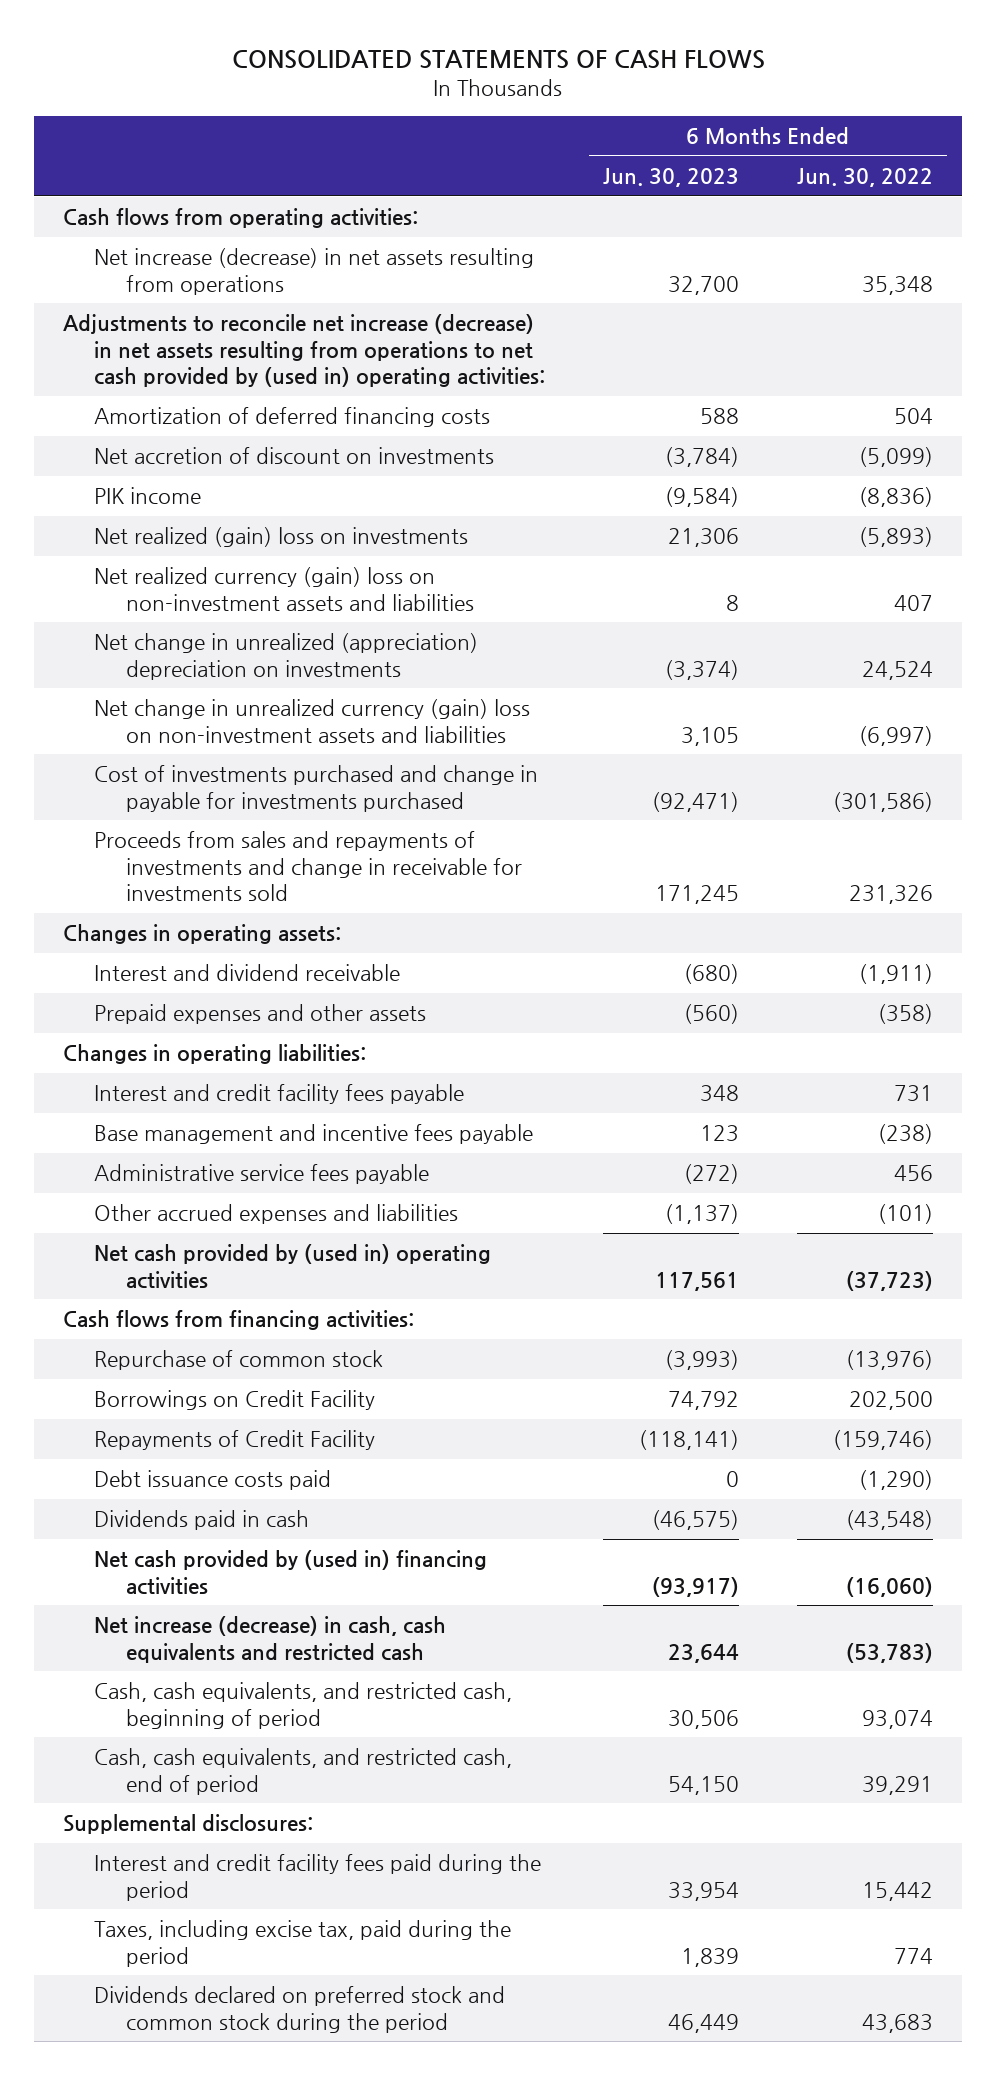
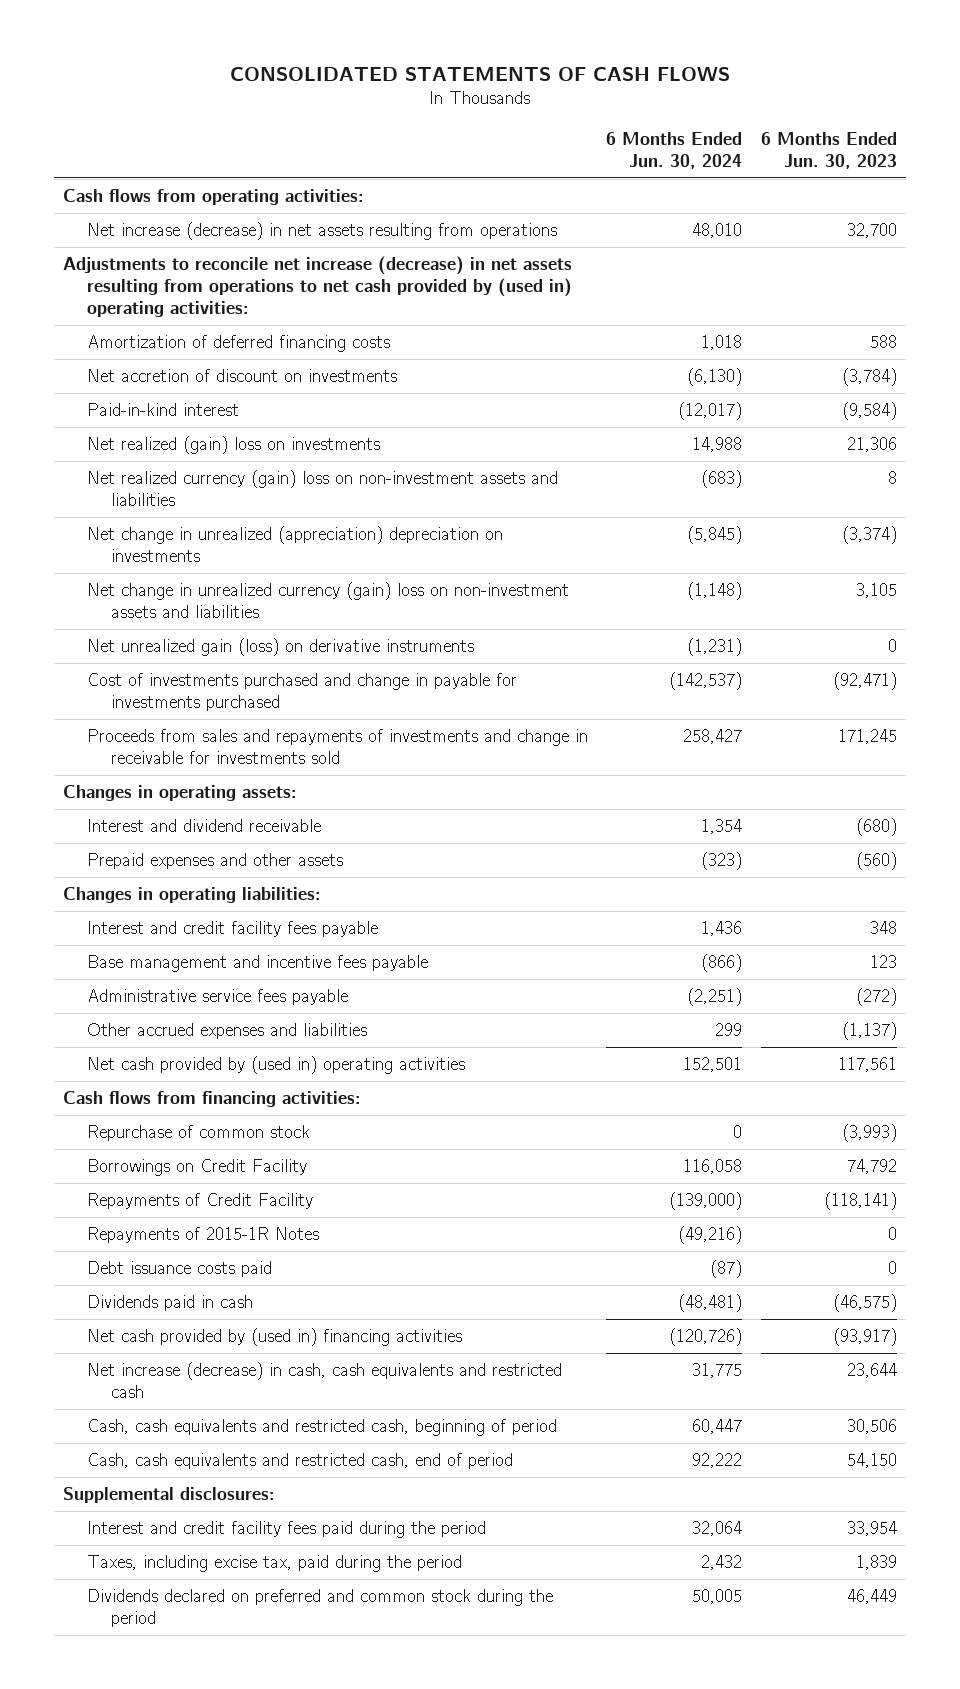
- | 6 Months Ended Jun. 30, 2023 | 6 Months Ended Jun. 30, 2022
+ | 6 Months Ended Jun. 30, 2024 | 6 Months Ended Jun. 30, 2023
- PIK income | (9,584) | (8,836)
+ Paid-in-kind interest | (12,017) | (9,584)
+ Net unrealized gain (loss) on derivative instruments | (1,231) | 0
+ Repayments of 2015-1R Notes | (49,216) | 0
- Cash, cash equivalents, and restricted cash, beginning of period | 30,506 | 93,074
- Cash, cash equivalents, and restricted cash, end of period | 54,150 | 39,291
+ Cash, cash equivalents and restricted cash, beginning of period | 60,447 | 30,506
+ Cash, cash equivalents and restricted cash, end of period | 92,222 | 54,150
- Dividends declared on preferred stock and common stock during the period | 46,449 | 43,683
+ Dividends declared on preferred and common stock during the period | 50,005 | 46,449

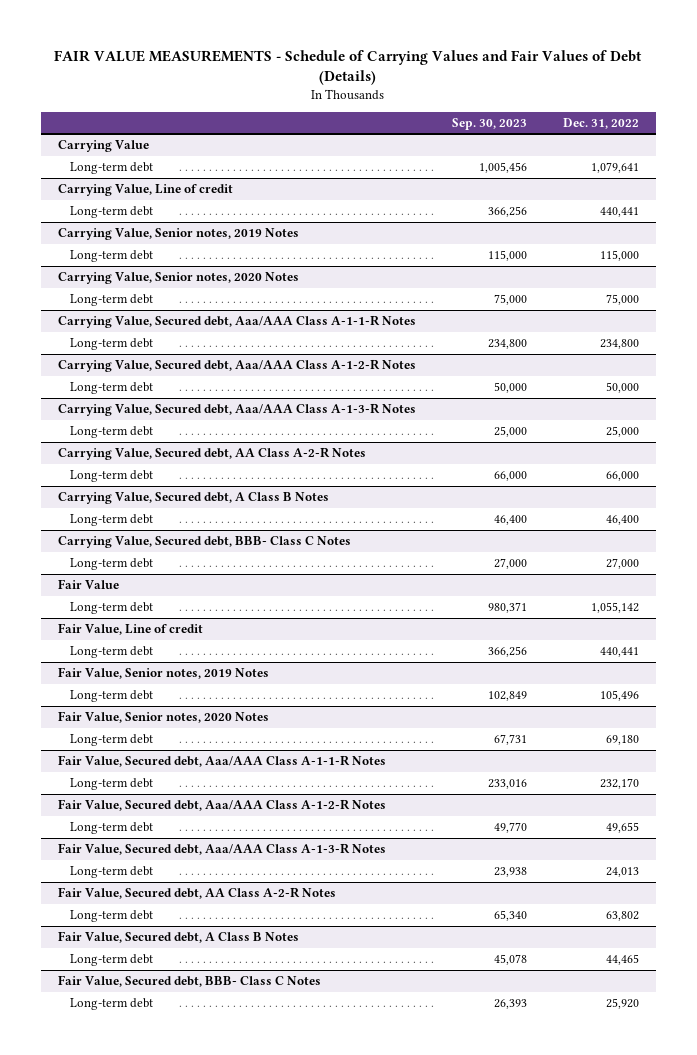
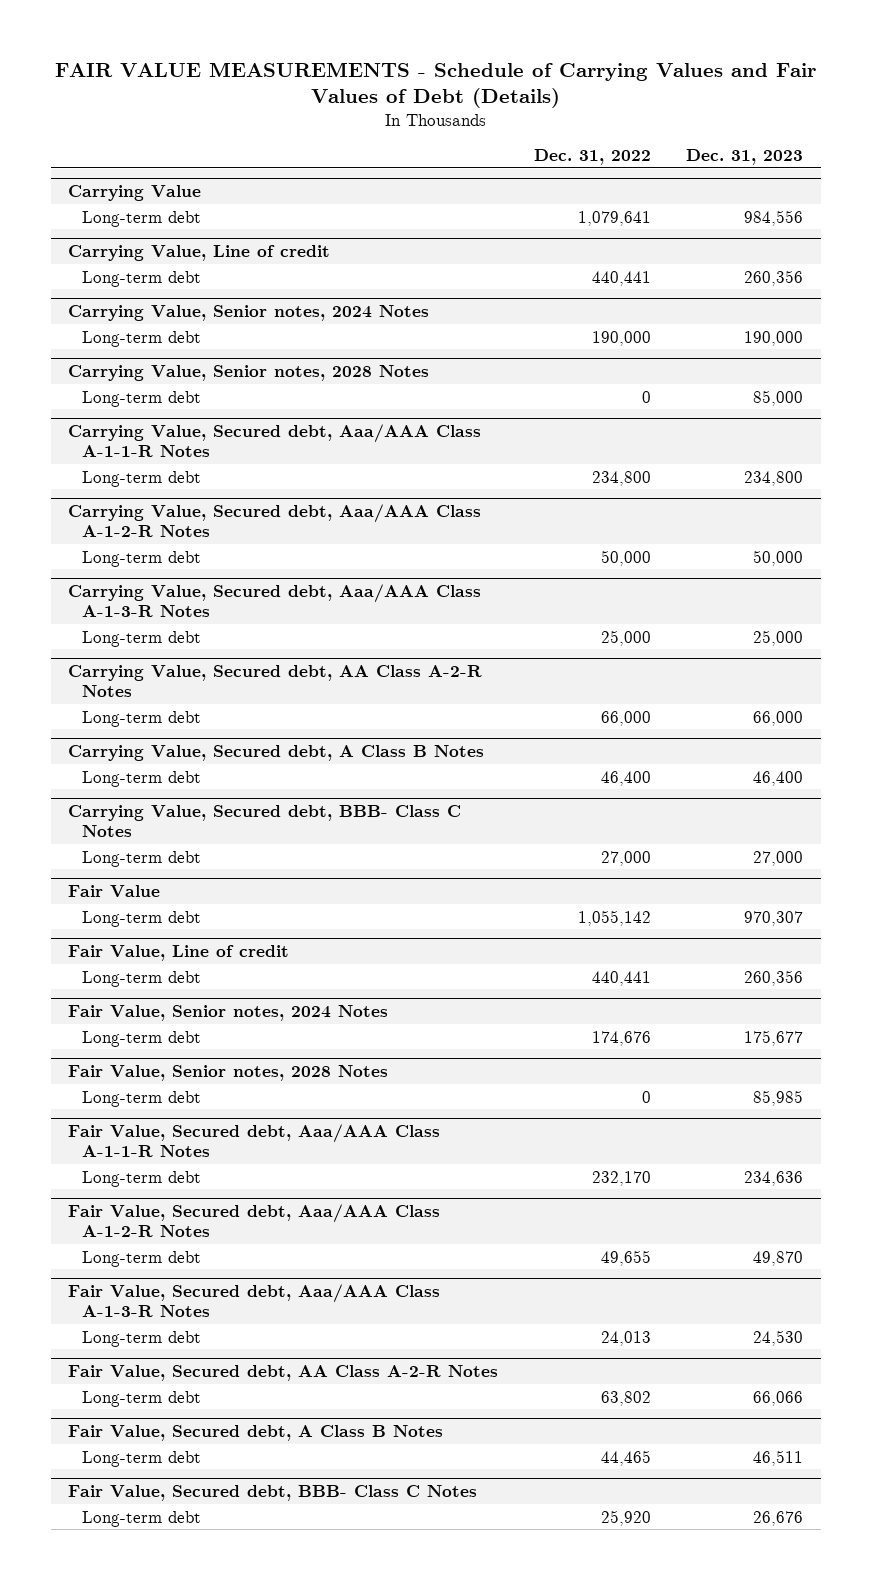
- | Sep. 30, 2023 | Dec. 31, 2022
+ | Dec. 31, 2022 | Dec. 31, 2023
- Carrying Value, Senior notes, 2019 Notes
- Long-term debt | 115,000 | 115,000
- Carrying Value, Senior notes, 2020 Notes
- Long-term debt | 75,000 | 75,000
+ Carrying Value, Senior notes, 2024 Notes
+ Long-term debt | 190,000 | 190,000
+ Carrying Value, Senior notes, 2028 Notes
+ Long-term debt | 0 | 85,000
- Fair Value, Senior notes, 2019 Notes
- Long-term debt | 102,849 | 105,496
- Fair Value, Senior notes, 2020 Notes
- Long-term debt | 67,731 | 69,180
+ Fair Value, Senior notes, 2024 Notes
+ Long-term debt | 174,676 | 175,677
+ Fair Value, Senior notes, 2028 Notes
+ Long-term debt | 0 | 85,985

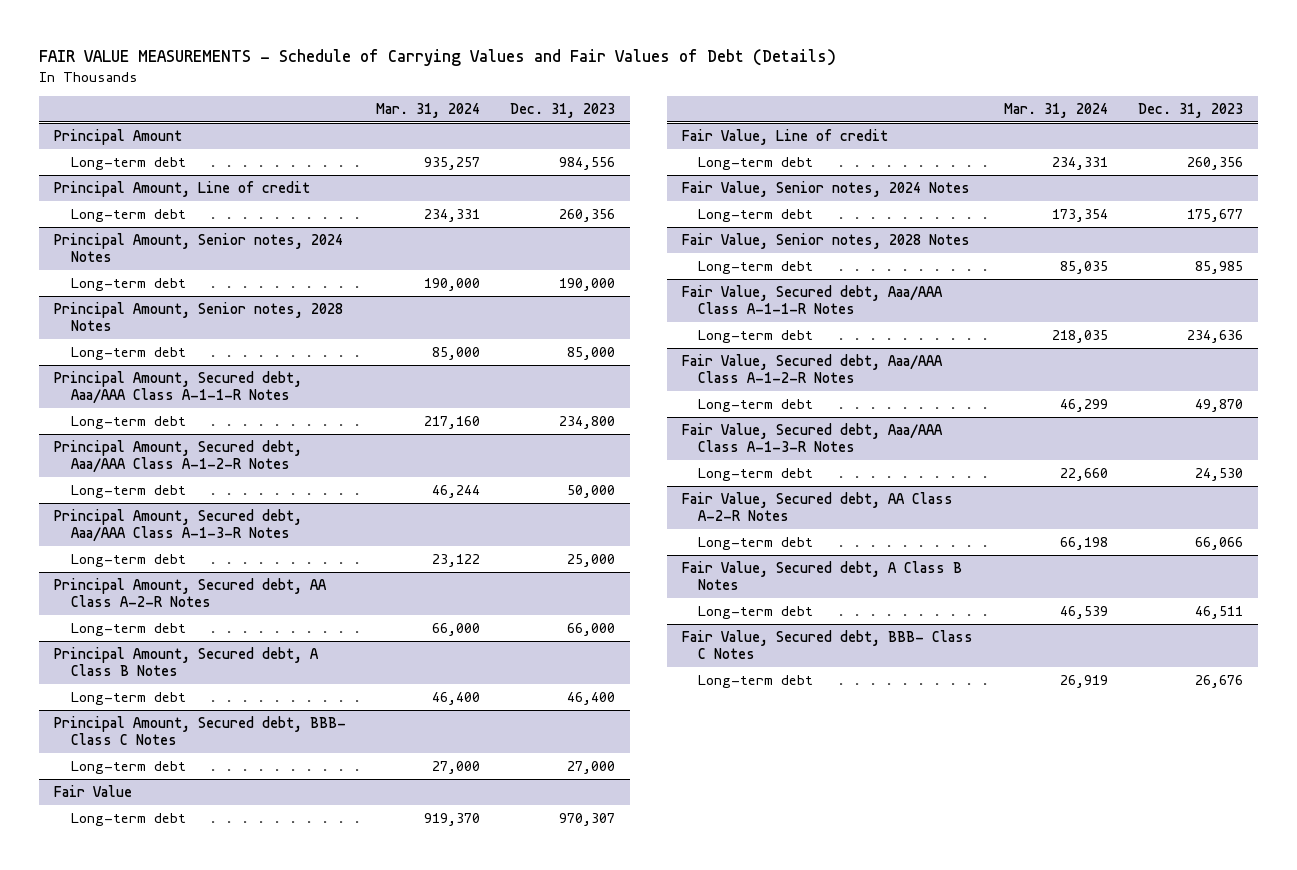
- | Dec. 31, 2022 | Dec. 31, 2023
+ | Mar. 31, 2024 | Dec. 31, 2023
- Carrying Value
+ Principal Amount
- Carrying Value, Line of credit
+ Principal Amount, Line of credit
- Carrying Value, Senior notes, 2024 Notes
+ Principal Amount, Senior notes, 2024 Notes
- Carrying Value, Senior notes, 2028 Notes
+ Principal Amount, Senior notes, 2028 Notes
- Carrying Value, Secured debt, Aaa/AAA Class A-1-1-R Notes
+ Principal Amount, Secured debt, Aaa/AAA Class A-1-1-R Notes
- Carrying Value, Secured debt, Aaa/AAA Class A-1-2-R Notes
+ Principal Amount, Secured debt, Aaa/AAA Class A-1-2-R Notes
- Carrying Value, Secured debt, Aaa/AAA Class A-1-3-R Notes
+ Principal Amount, Secured debt, Aaa/AAA Class A-1-3-R Notes
- Carrying Value, Secured debt, AA Class A-2-R Notes
+ Principal Amount, Secured debt, AA Class A-2-R Notes
- Carrying Value, Secured debt, A Class B Notes
+ Principal Amount, Secured debt, A Class B Notes
- Carrying Value, Secured debt, BBB- Class C Notes
+ Principal Amount, Secured debt, BBB- Class C Notes

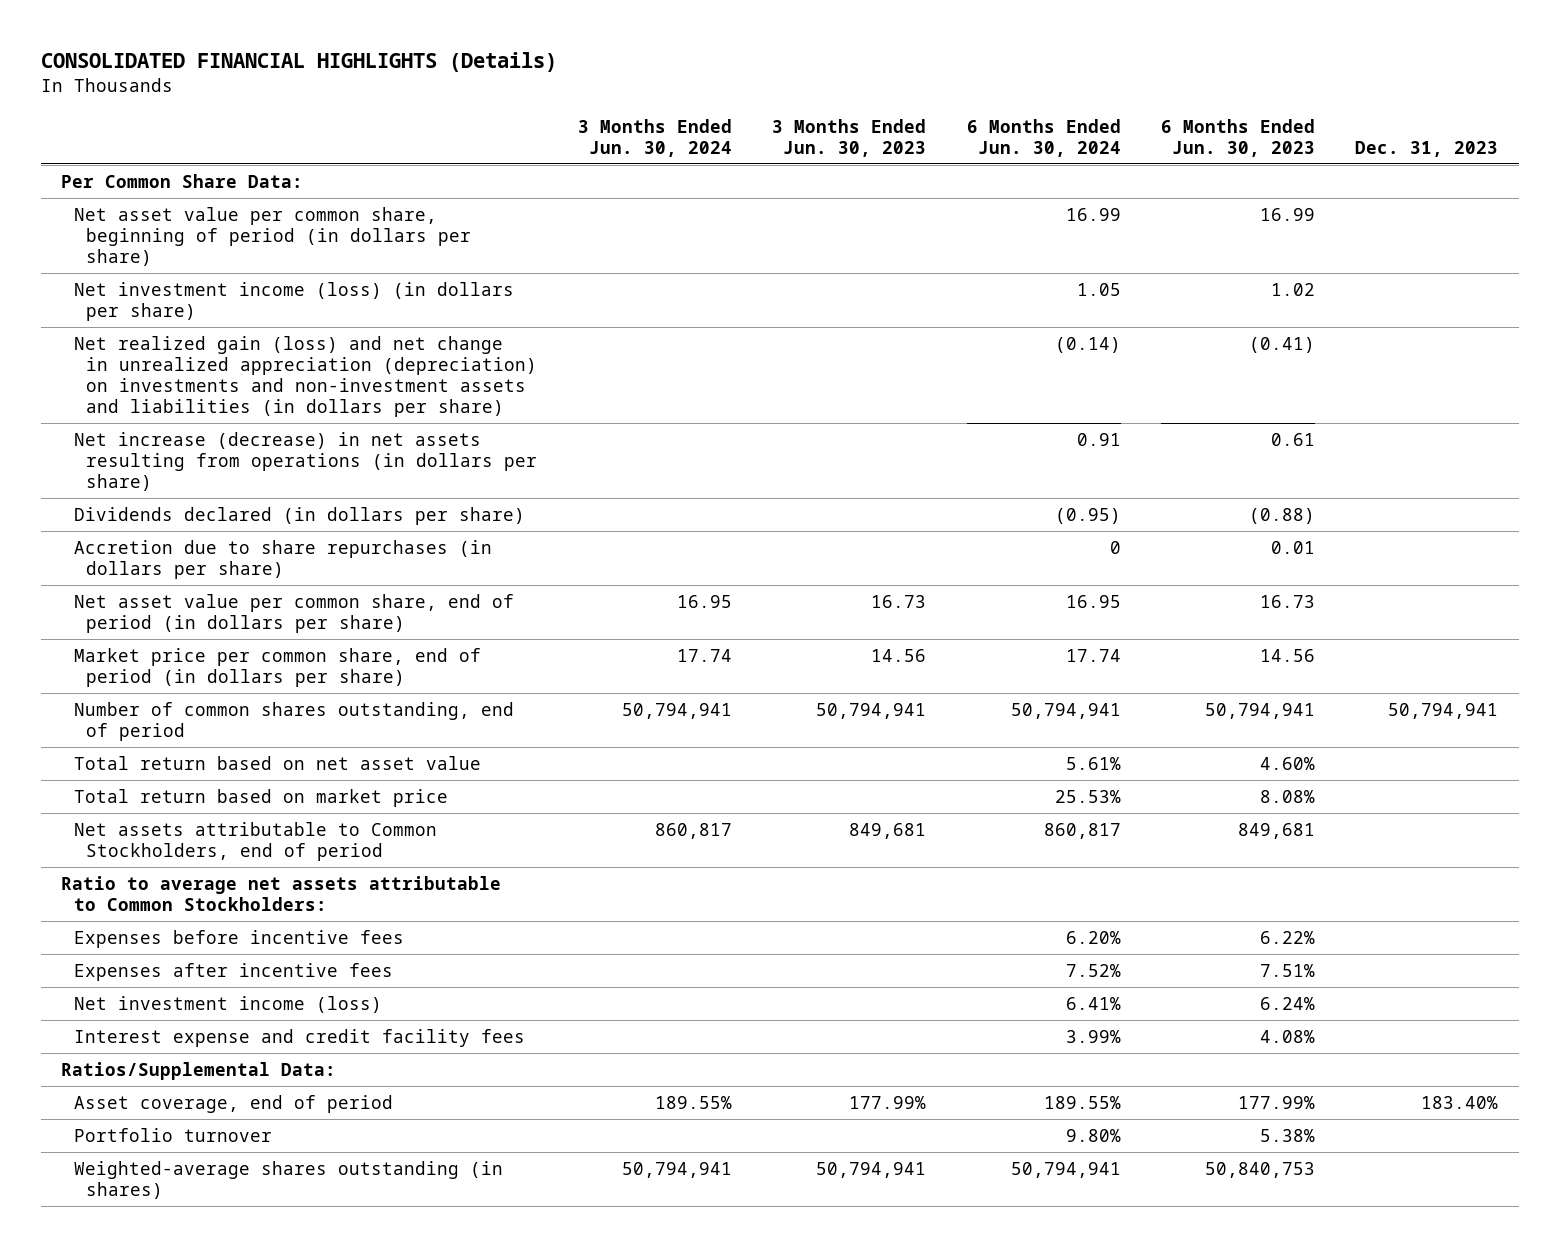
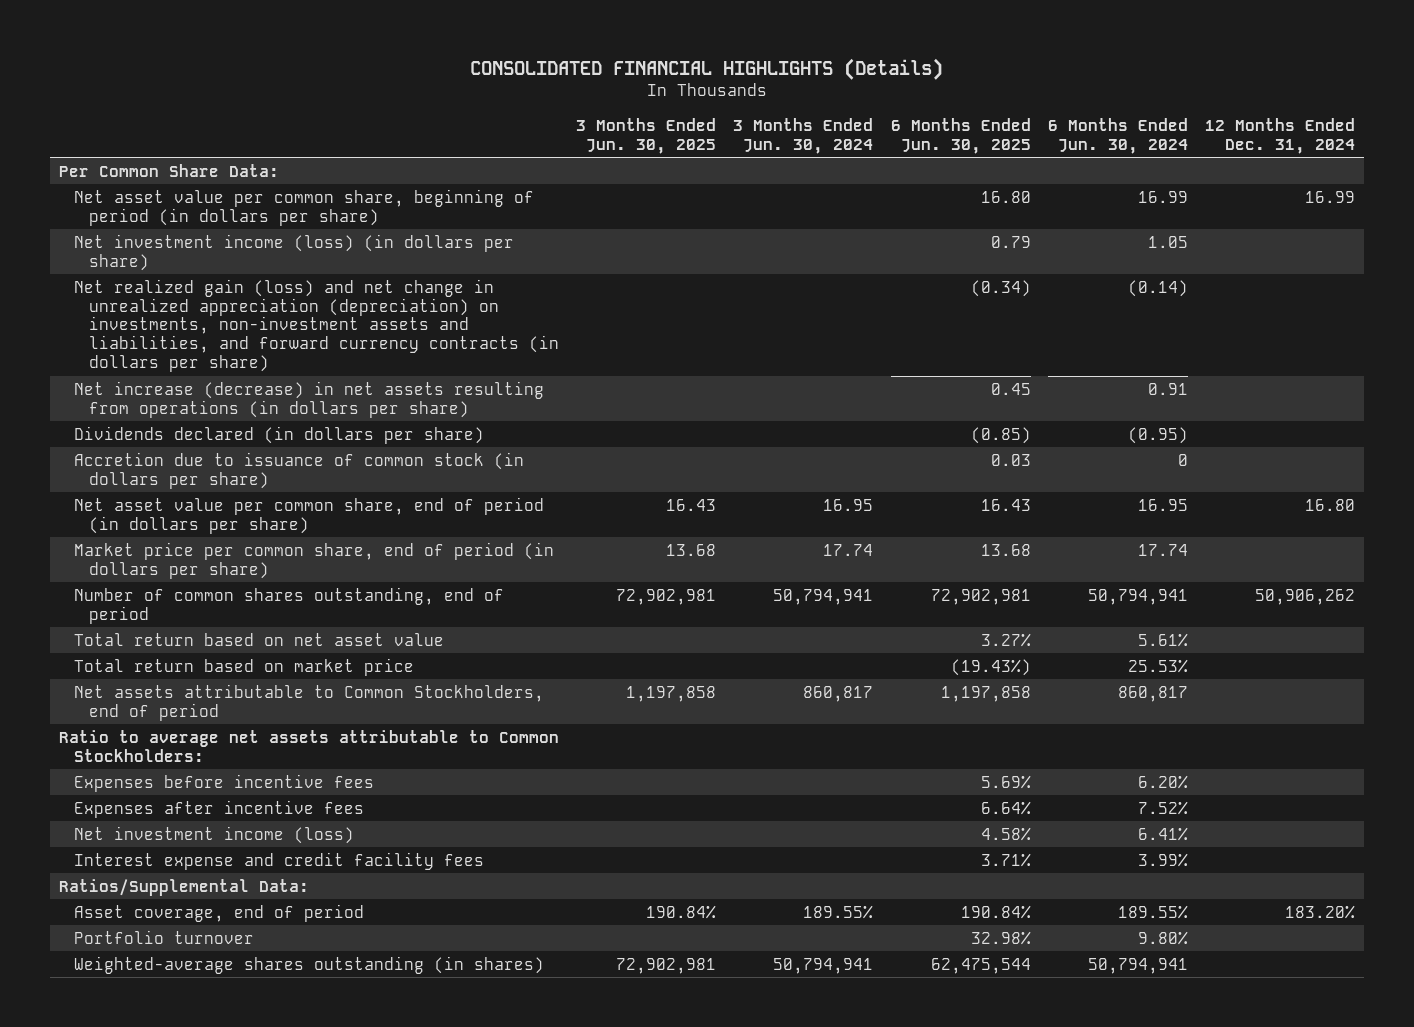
- | 3 Months Ended Jun. 30, 2024 | 3 Months Ended Jun. 30, 2023 | 6 Months Ended Jun. 30, 2024 | 6 Months Ended Jun. 30, 2023 | Dec. 31, 2023
+ | 3 Months Ended Jun. 30, 2025 | 3 Months Ended Jun. 30, 2024 | 6 Months Ended Jun. 30, 2025 | 6 Months Ended Jun. 30, 2024 | 12 Months Ended Dec. 31, 2024
- Net realized gain (loss) and net change in unrealized appreciation (depreciation) on investments and non-investment assets and liabilities (in dollars per share) | | | (0.14) | (0.41) |
+ Net realized gain (loss) and net change in unrealized appreciation (depreciation) on investments, non-investment assets and liabilities, and forward currency contracts (in dollars per share) | | | (0.34) | (0.14) |
- Accretion due to share repurchases (in dollars per share) | | | 0 | 0.01 |
+ Accretion due to issuance of common stock (in dollars per share) | | | 0.03 | 0 |

